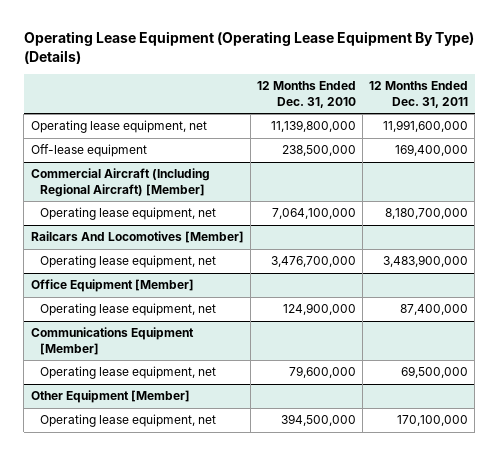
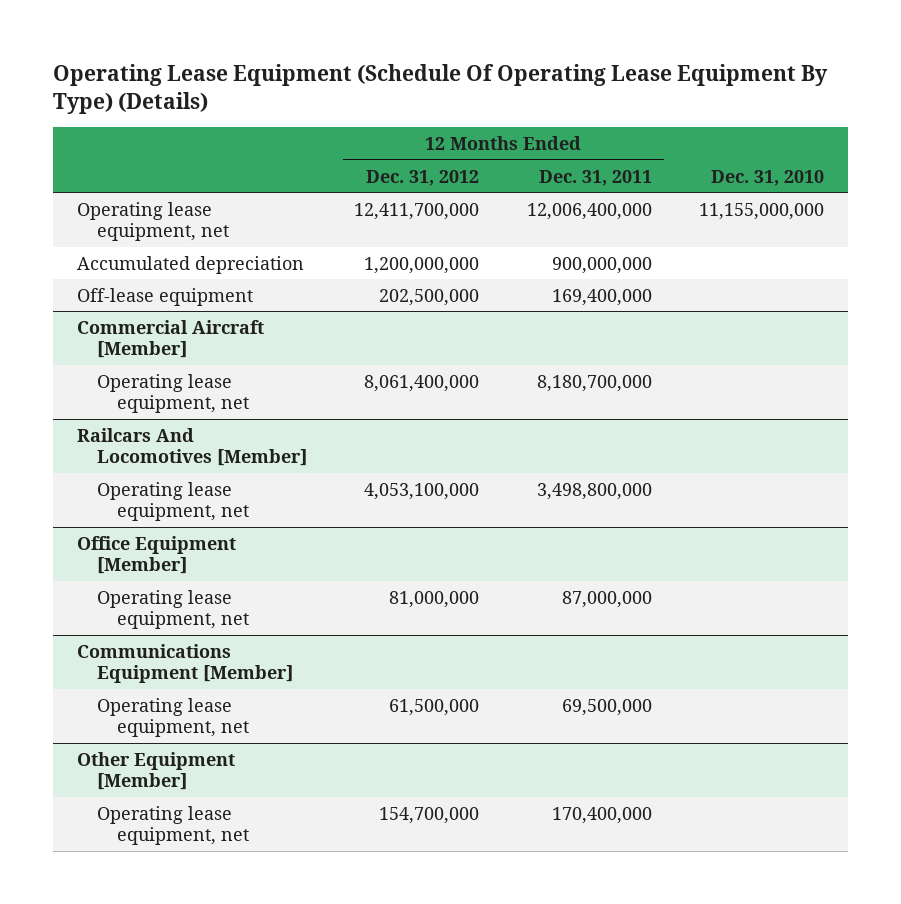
- Operating Lease Equipment (Operating Lease Equipment By Type) (Details)
+ Operating Lease Equipment (Schedule Of Operating Lease Equipment By Type) (Details)
- | 12 Months Ended Dec. 31, 2010 | 12 Months Ended Dec. 31, 2011
+ | 12 Months Ended Dec. 31, 2012 | 12 Months Ended Dec. 31, 2011 | Dec. 31, 2010
- Operating lease equipment, net | 11,139,800,000 | 11,991,600,000
+ Operating lease equipment, net | 12,411,700,000 | 12,006,400,000 | 11,155,000,000
+ Accumulated depreciation | 1,200,000,000 | 900,000,000 |
- Commercial Aircraft (Including Regional Aircraft) [Member]
+ Commercial Aircraft [Member]
@ Railcars And Locomotives [Member]
- Operating lease equipment, net | 3,476,700,000 | 3,483,900,000
+ Operating lease equipment, net | 4,053,100,000 | 3,498,800,000 |
@ Office Equipment [Member]
- Operating lease equipment, net | 124,900,000 | 87,400,000
+ Operating lease equipment, net | 81,000,000 | 87,000,000 |
@ Other Equipment [Member]
- Operating lease equipment, net | 394,500,000 | 170,100,000
+ Operating lease equipment, net | 154,700,000 | 170,400,000 |

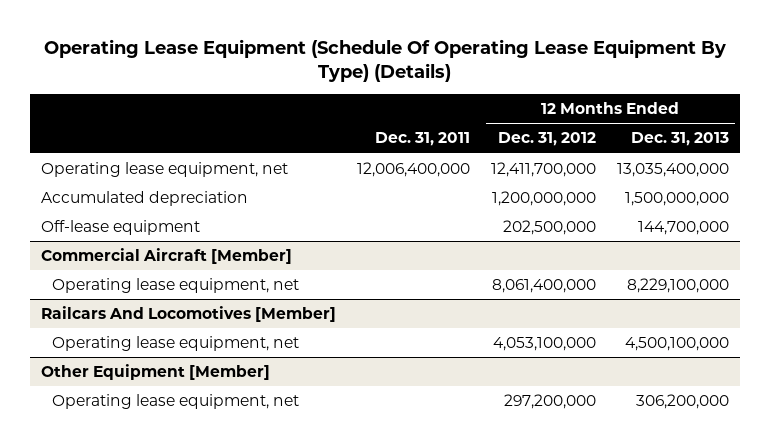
- | 12 Months Ended Dec. 31, 2012 | 12 Months Ended Dec. 31, 2011 | Dec. 31, 2010
+ | Dec. 31, 2011 | 12 Months Ended Dec. 31, 2012 | 12 Months Ended Dec. 31, 2013
- Office Equipment [Member]
- Operating lease equipment, net | 81,000,000 | 87,000,000 |
- Communications Equipment [Member]
- Operating lease equipment, net | 61,500,000 | 69,500,000 |
@ Other Equipment [Member]
- Operating lease equipment, net | 154,700,000 | 170,400,000 |
+ Operating lease equipment, net | | 297,200,000 | 306,200,000

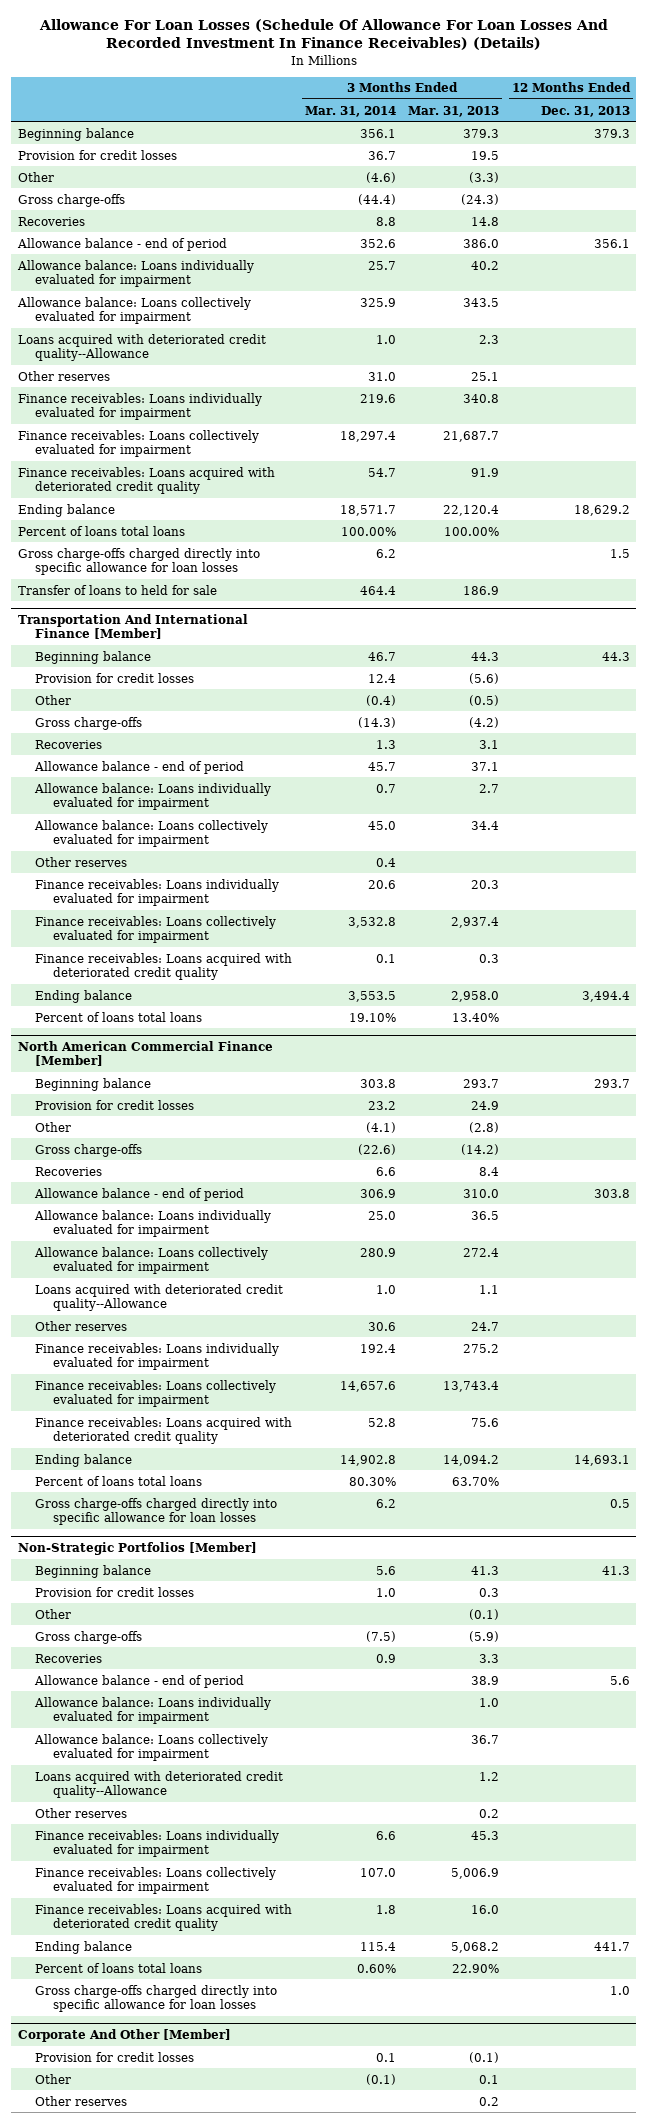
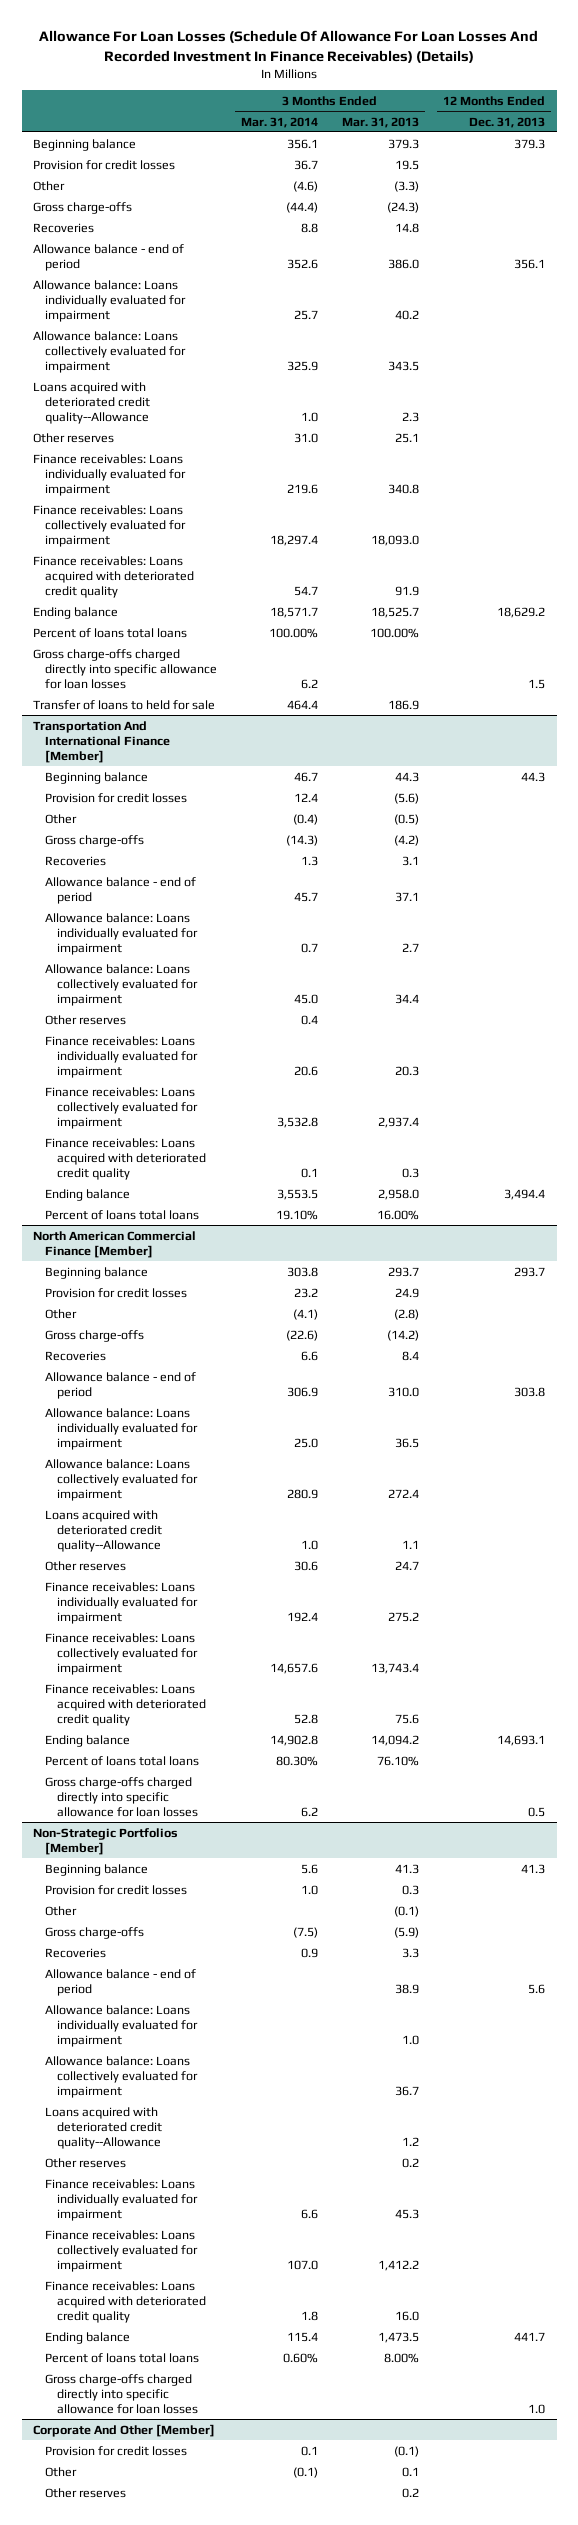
- Finance receivables: Loans collectively evaluated for impairment | 18,297.4 | 21,687.7 |
+ Finance receivables: Loans collectively evaluated for impairment | 18,297.4 | 18,093.0 |
- Ending balance | 18,571.7 | 22,120.4 | 18,629.2
+ Ending balance | 18,571.7 | 18,525.7 | 18,629.2
@ Transportation And International Finance [Member]
- Percent of loans total loans | 19.10% | 13.40% |
+ Percent of loans total loans | 19.10% | 16.00% |
@ North American Commercial Finance [Member]
- Percent of loans total loans | 80.30% | 63.70% |
+ Percent of loans total loans | 80.30% | 76.10% |
@ Non-Strategic Portfolios [Member]
- Finance receivables: Loans collectively evaluated for impairment | 107.0 | 5,006.9 |
+ Finance receivables: Loans collectively evaluated for impairment | 107.0 | 1,412.2 |
- Ending balance | 115.4 | 5,068.2 | 441.7
- Percent of loans total loans | 0.60% | 22.90% |
+ Ending balance | 115.4 | 1,473.5 | 441.7
+ Percent of loans total loans | 0.60% | 8.00% |

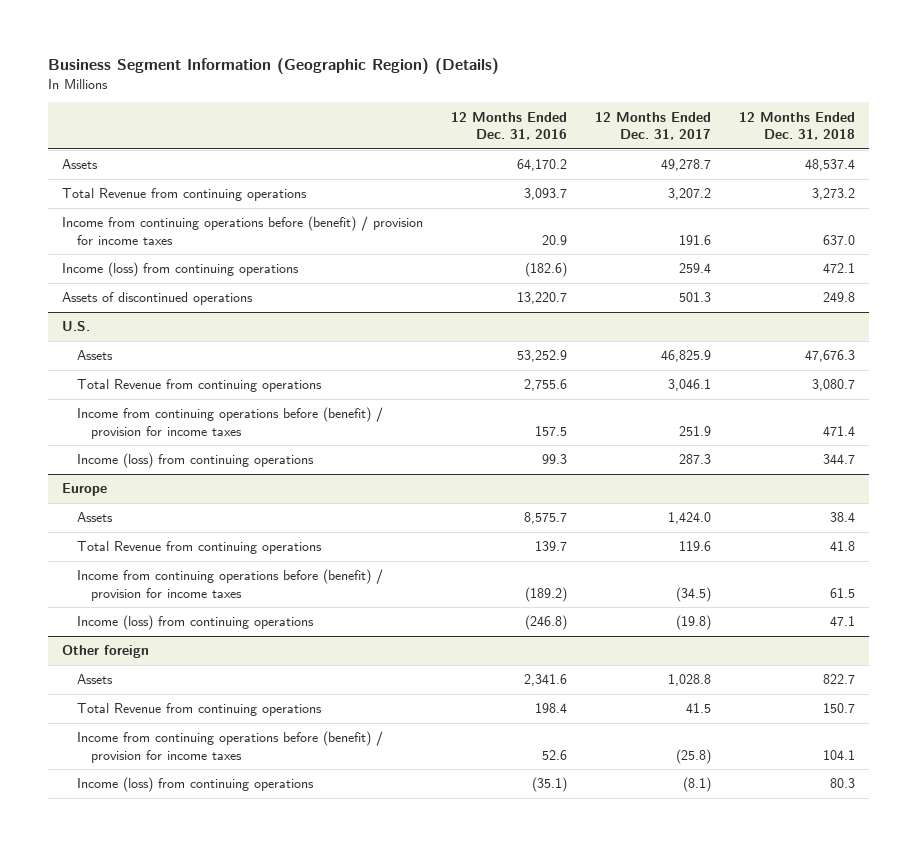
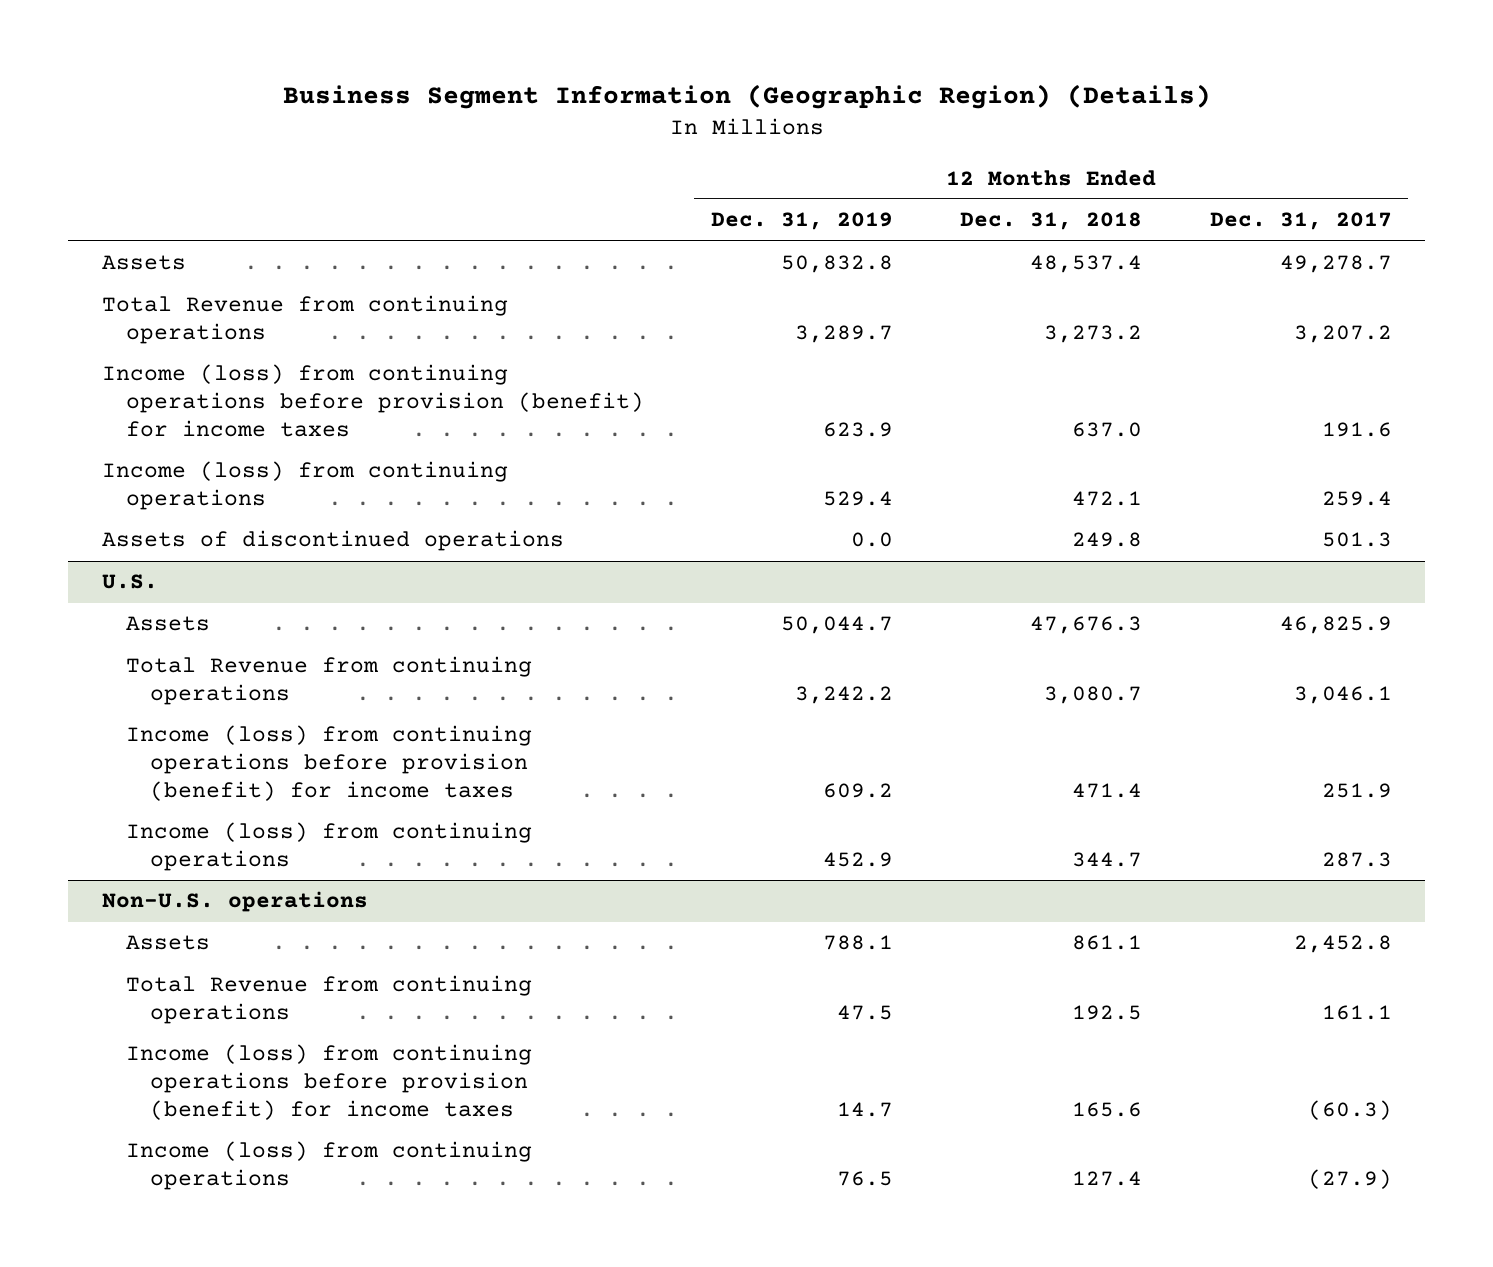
- | 12 Months Ended Dec. 31, 2016 | 12 Months Ended Dec. 31, 2017 | 12 Months Ended Dec. 31, 2018
+ | 12 Months Ended Dec. 31, 2019 | 12 Months Ended Dec. 31, 2018 | 12 Months Ended Dec. 31, 2017
- Income from continuing operations before (benefit) / provision for income taxes | 20.9 | 191.6 | 637.0
+ Income (loss) from continuing operations before provision (benefit) for income taxes | 623.9 | 637.0 | 191.6
@ U.S.
- Income from continuing operations before (benefit) / provision for income taxes | 157.5 | 251.9 | 471.4
+ Income (loss) from continuing operations before provision (benefit) for income taxes | 609.2 | 471.4 | 251.9
- Europe
- Assets | 8,575.7 | 1,424.0 | 38.4
- Total Revenue from continuing operations | 139.7 | 119.6 | 41.8
- Income from continuing operations before (benefit) / provision for income taxes | (189.2) | (34.5) | 61.5
- Income (loss) from continuing operations | (246.8) | (19.8) | 47.1
- Other foreign
- Assets | 2,341.6 | 1,028.8 | 822.7
- Total Revenue from continuing operations | 198.4 | 41.5 | 150.7
- Income from continuing operations before (benefit) / provision for income taxes | 52.6 | (25.8) | 104.1
- Income (loss) from continuing operations | (35.1) | (8.1) | 80.3
+ Non-U.S. operations
+ Assets | 788.1 | 861.1 | 2,452.8
+ Total Revenue from continuing operations | 47.5 | 192.5 | 161.1
+ Income (loss) from continuing operations before provision (benefit) for income taxes | 14.7 | 165.6 | (60.3)
+ Income (loss) from continuing operations | 76.5 | 127.4 | (27.9)

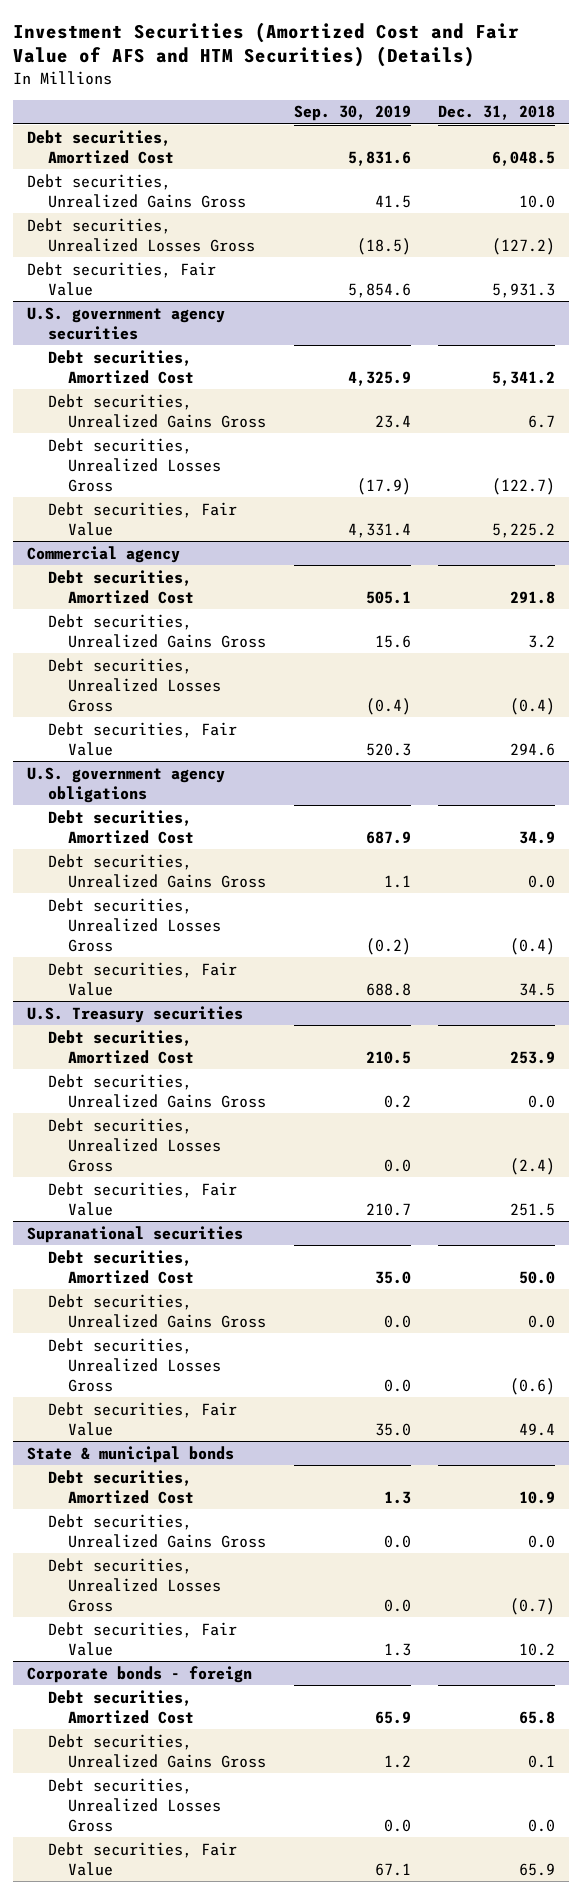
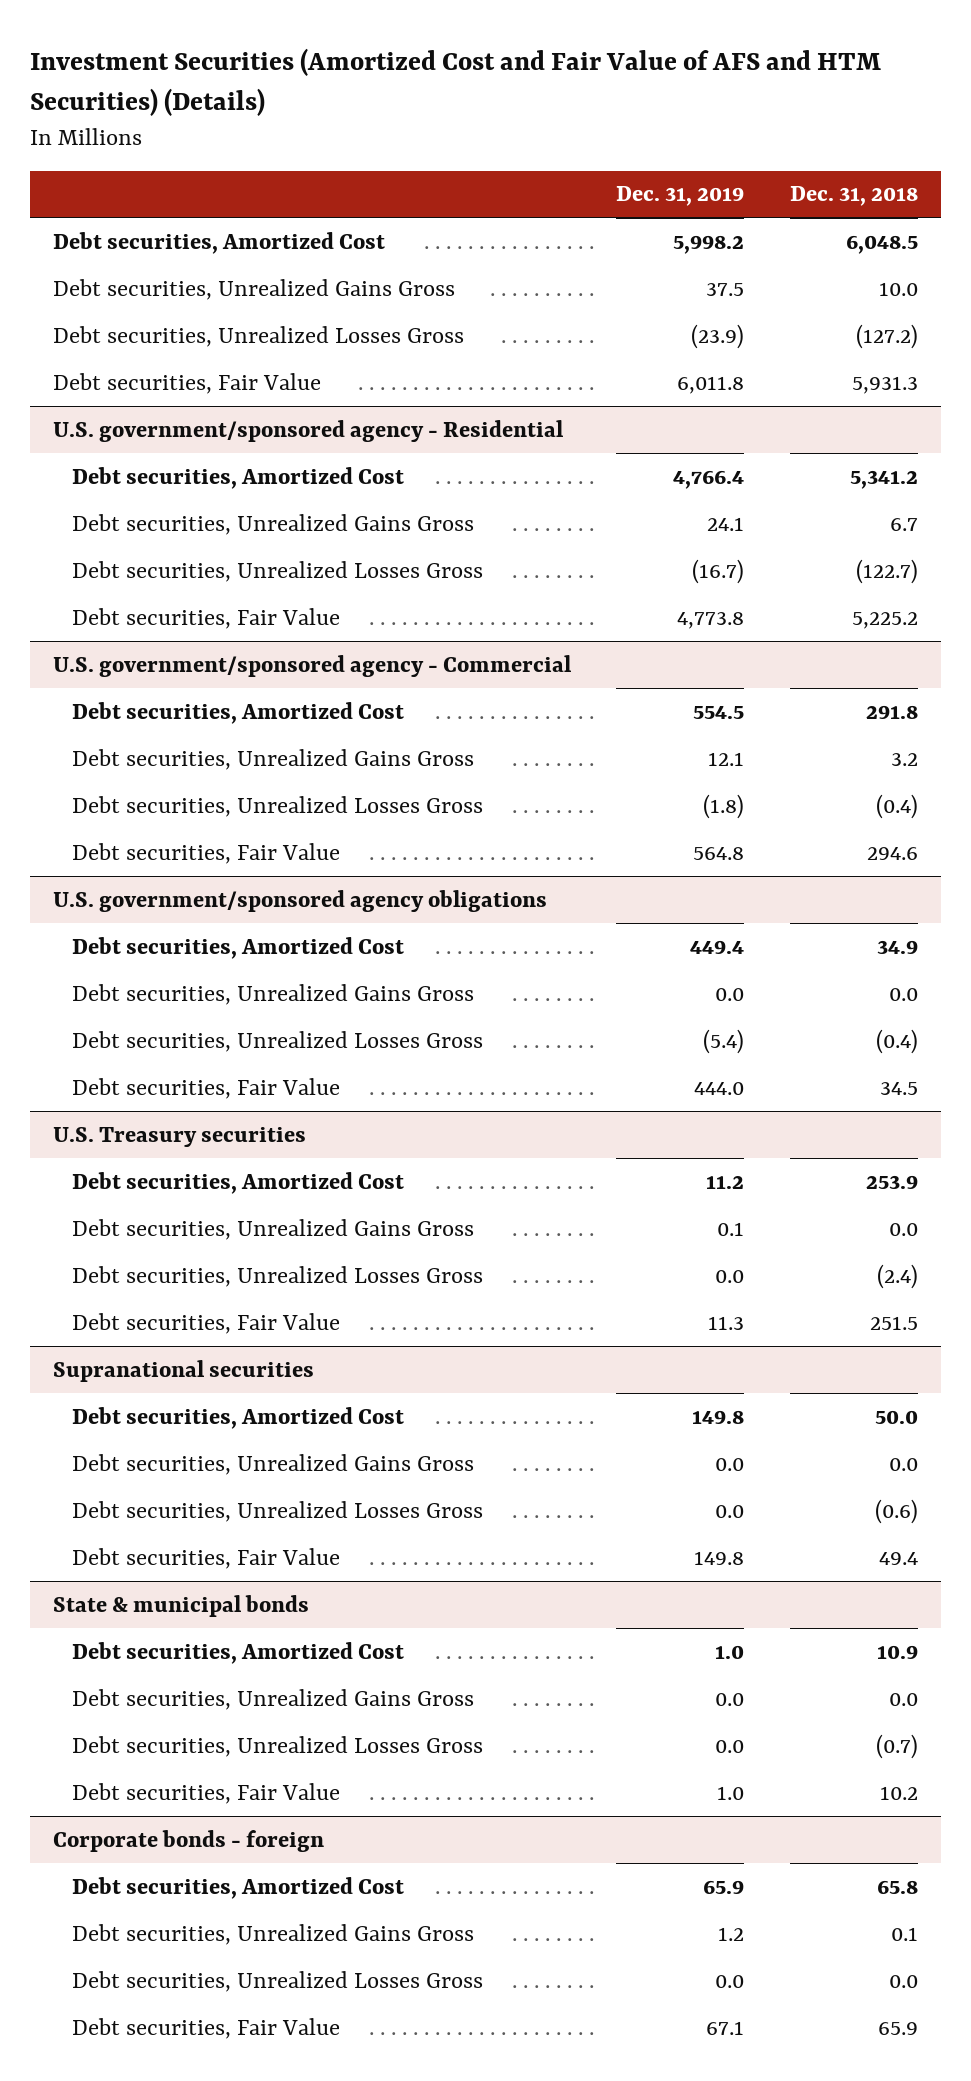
- | Sep. 30, 2019 | Dec. 31, 2018
+ | Dec. 31, 2019 | Dec. 31, 2018
- U.S. government agency securities
+ U.S. government/sponsored agency - Residential
- Commercial agency
+ U.S. government/sponsored agency - Commercial
- U.S. government agency obligations
+ U.S. government/sponsored agency obligations

